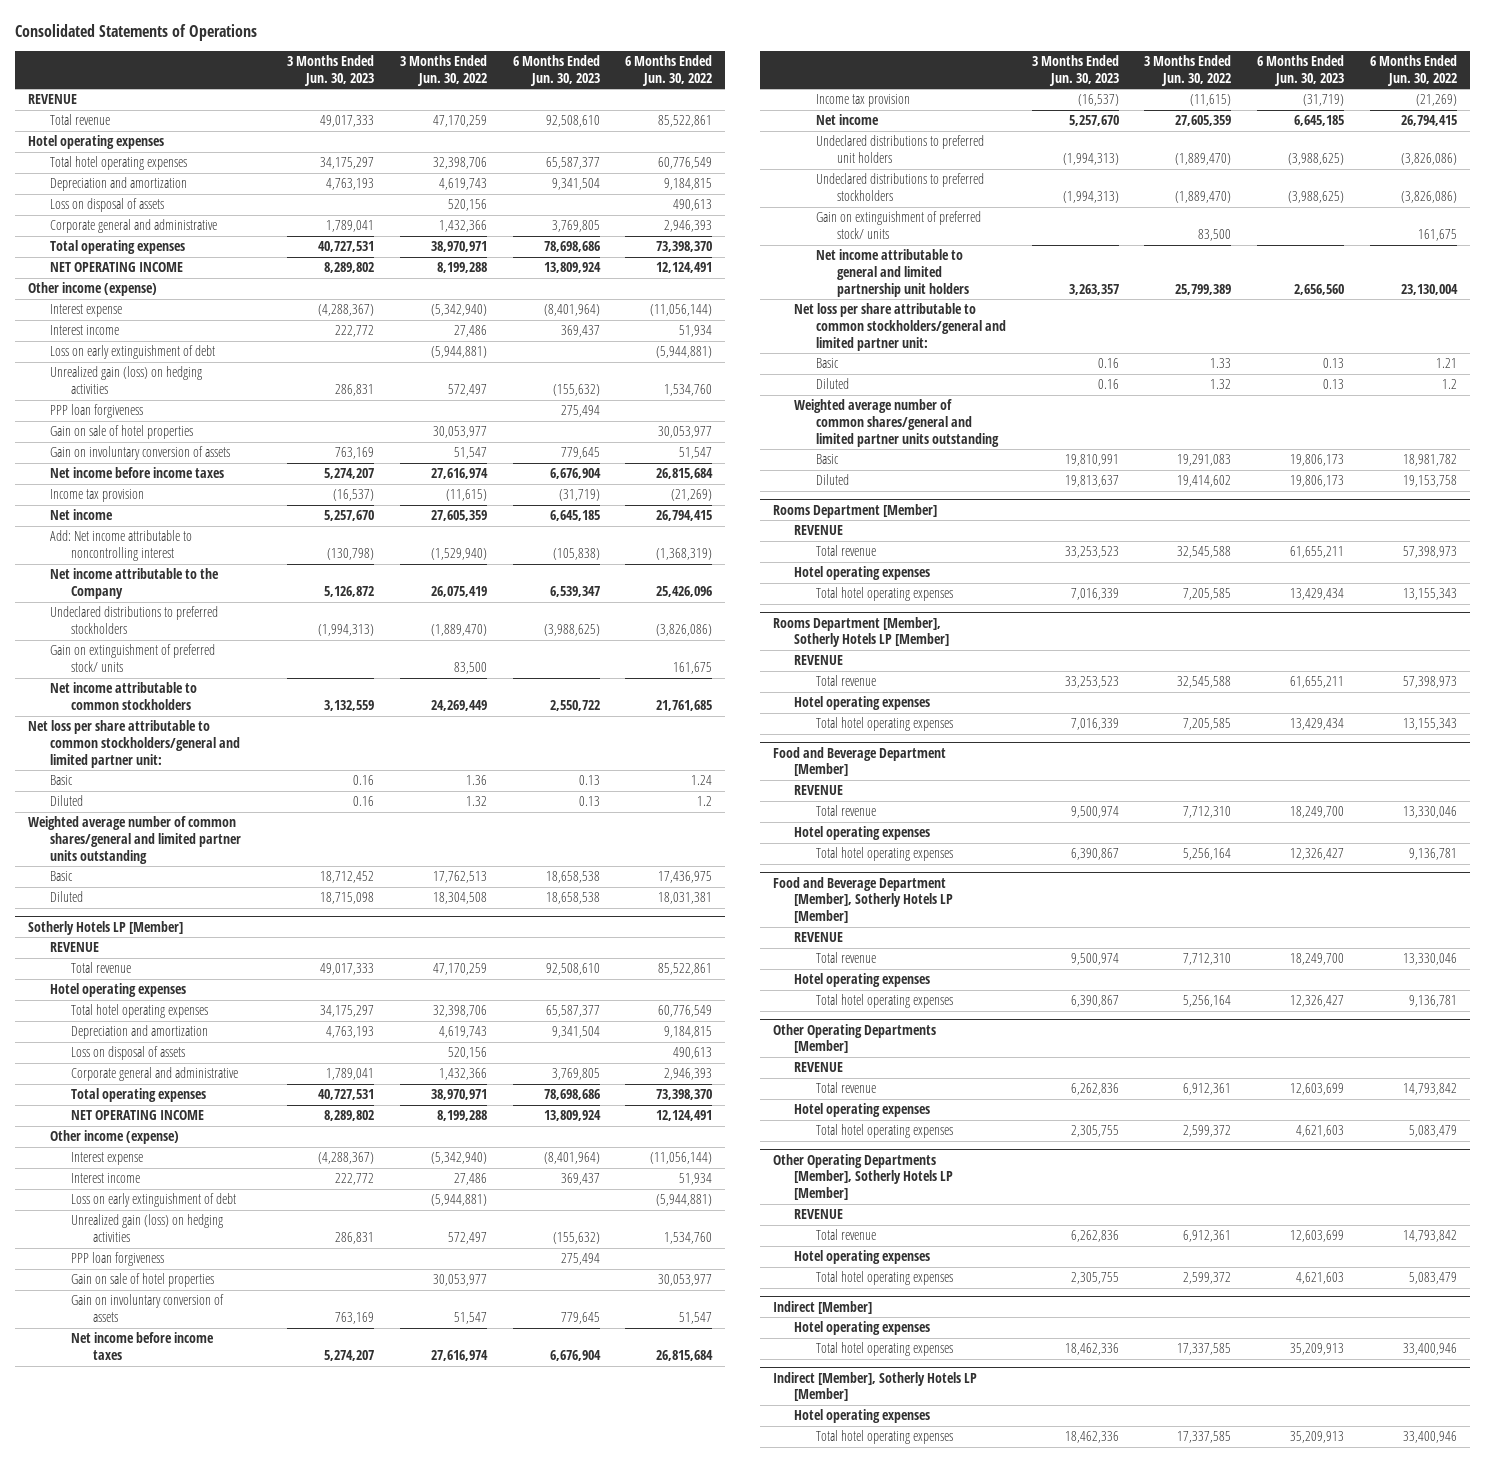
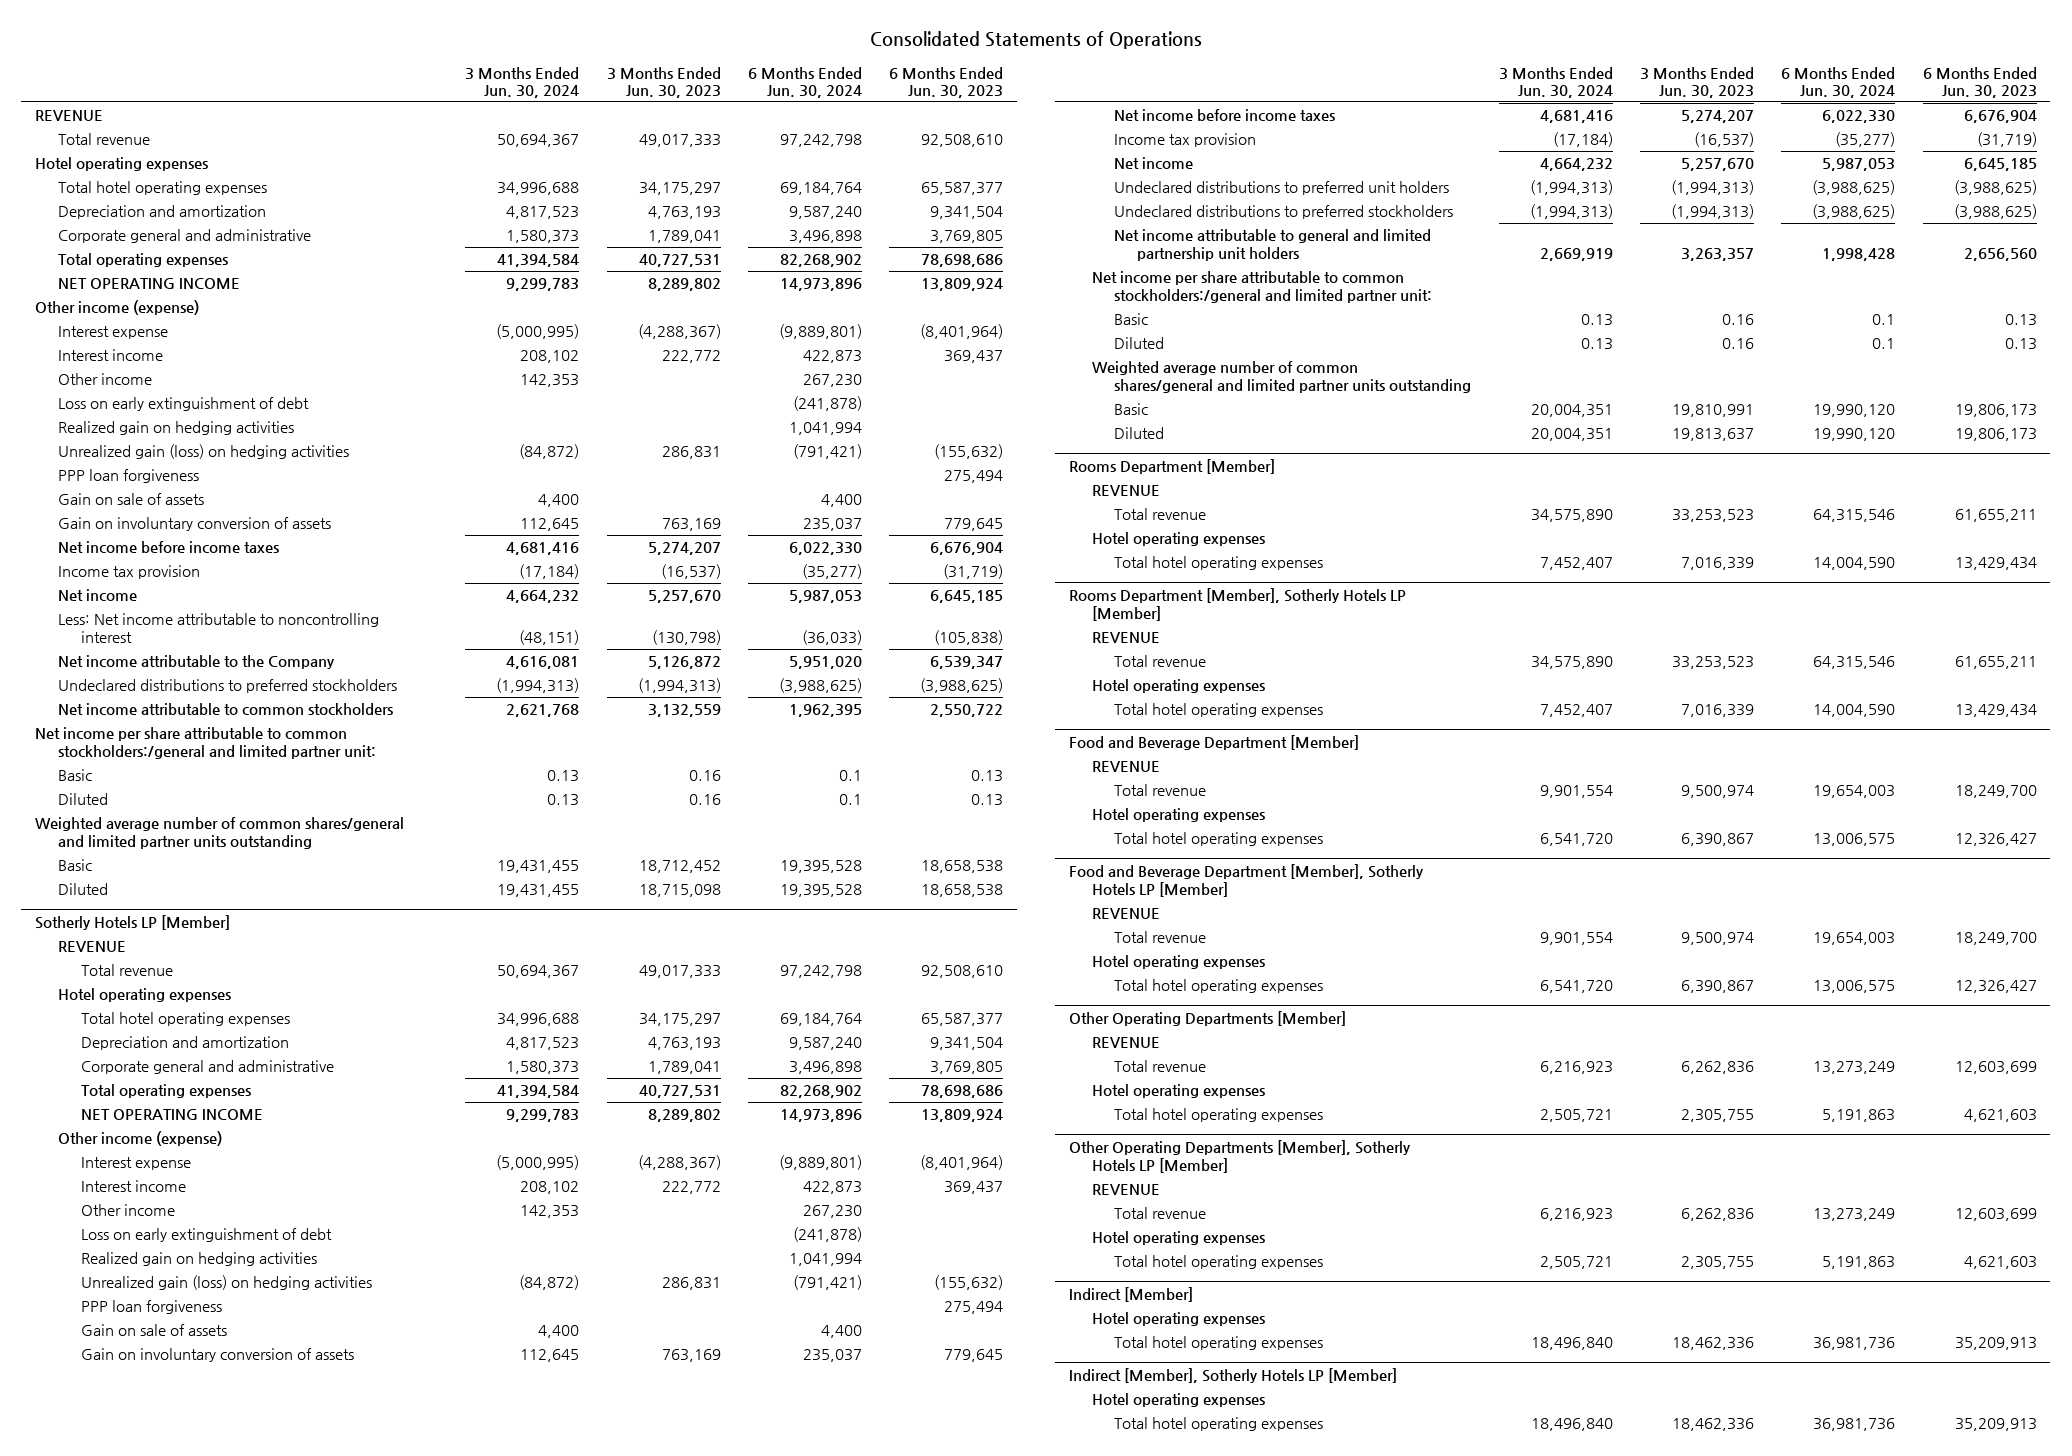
- | 3 Months Ended Jun. 30, 2023 | 3 Months Ended Jun. 30, 2022 | 6 Months Ended Jun. 30, 2023 | 6 Months Ended Jun. 30, 2022
+ | 3 Months Ended Jun. 30, 2024 | 3 Months Ended Jun. 30, 2023 | 6 Months Ended Jun. 30, 2024 | 6 Months Ended Jun. 30, 2023
- Loss on disposal of assets | | 520,156 | | 490,613
+ Other income | 142,353 | | 267,230 |
+ Realized gain on hedging activities | | | 1,041,994 |
- Gain on sale of hotel properties | | 30,053,977 | | 30,053,977
+ Gain on sale of assets | 4,400 | | 4,400 |
- Add: Net income attributable to noncontrolling interest | (130,798) | (1,529,940) | (105,838) | (1,368,319)
+ Less: Net income attributable to noncontrolling interest | (48,151) | (130,798) | (36,033) | (105,838)
- Gain on extinguishment of preferred stock/ units | | 83,500 | | 161,675
- Net loss per share attributable to common stockholders/general and limited partner unit:
+ Net income per share attributable to common stockholders:/general and limited partner unit:
@ Sotherly Hotels LP [Member]
- Loss on disposal of assets | | 520,156 | | 490,613
+ Other income | 142,353 | | 267,230 |
+ Realized gain on hedging activities | | | 1,041,994 |
- Gain on sale of hotel properties | | 30,053,977 | | 30,053,977
+ Gain on sale of assets | 4,400 | | 4,400 |
- Gain on extinguishment of preferred stock/ units | | 83,500 | | 161,675
- Net loss per share attributable to common stockholders/general and limited partner unit:
+ Net income per share attributable to common stockholders:/general and limited partner unit:

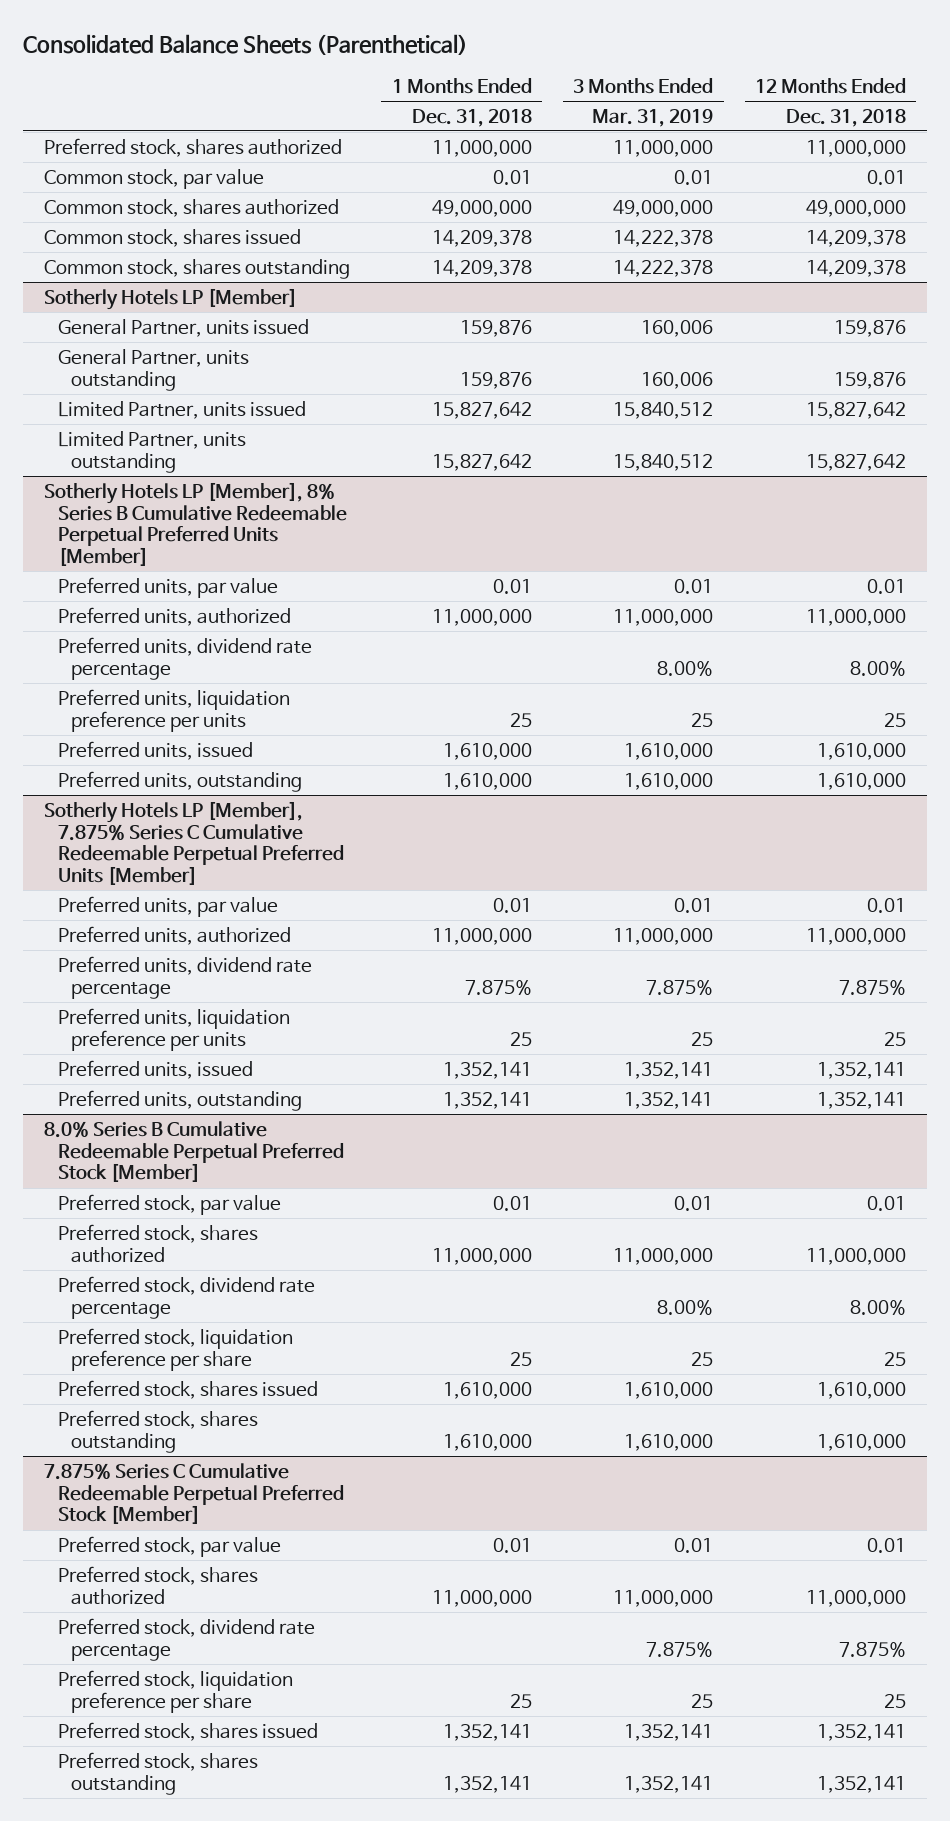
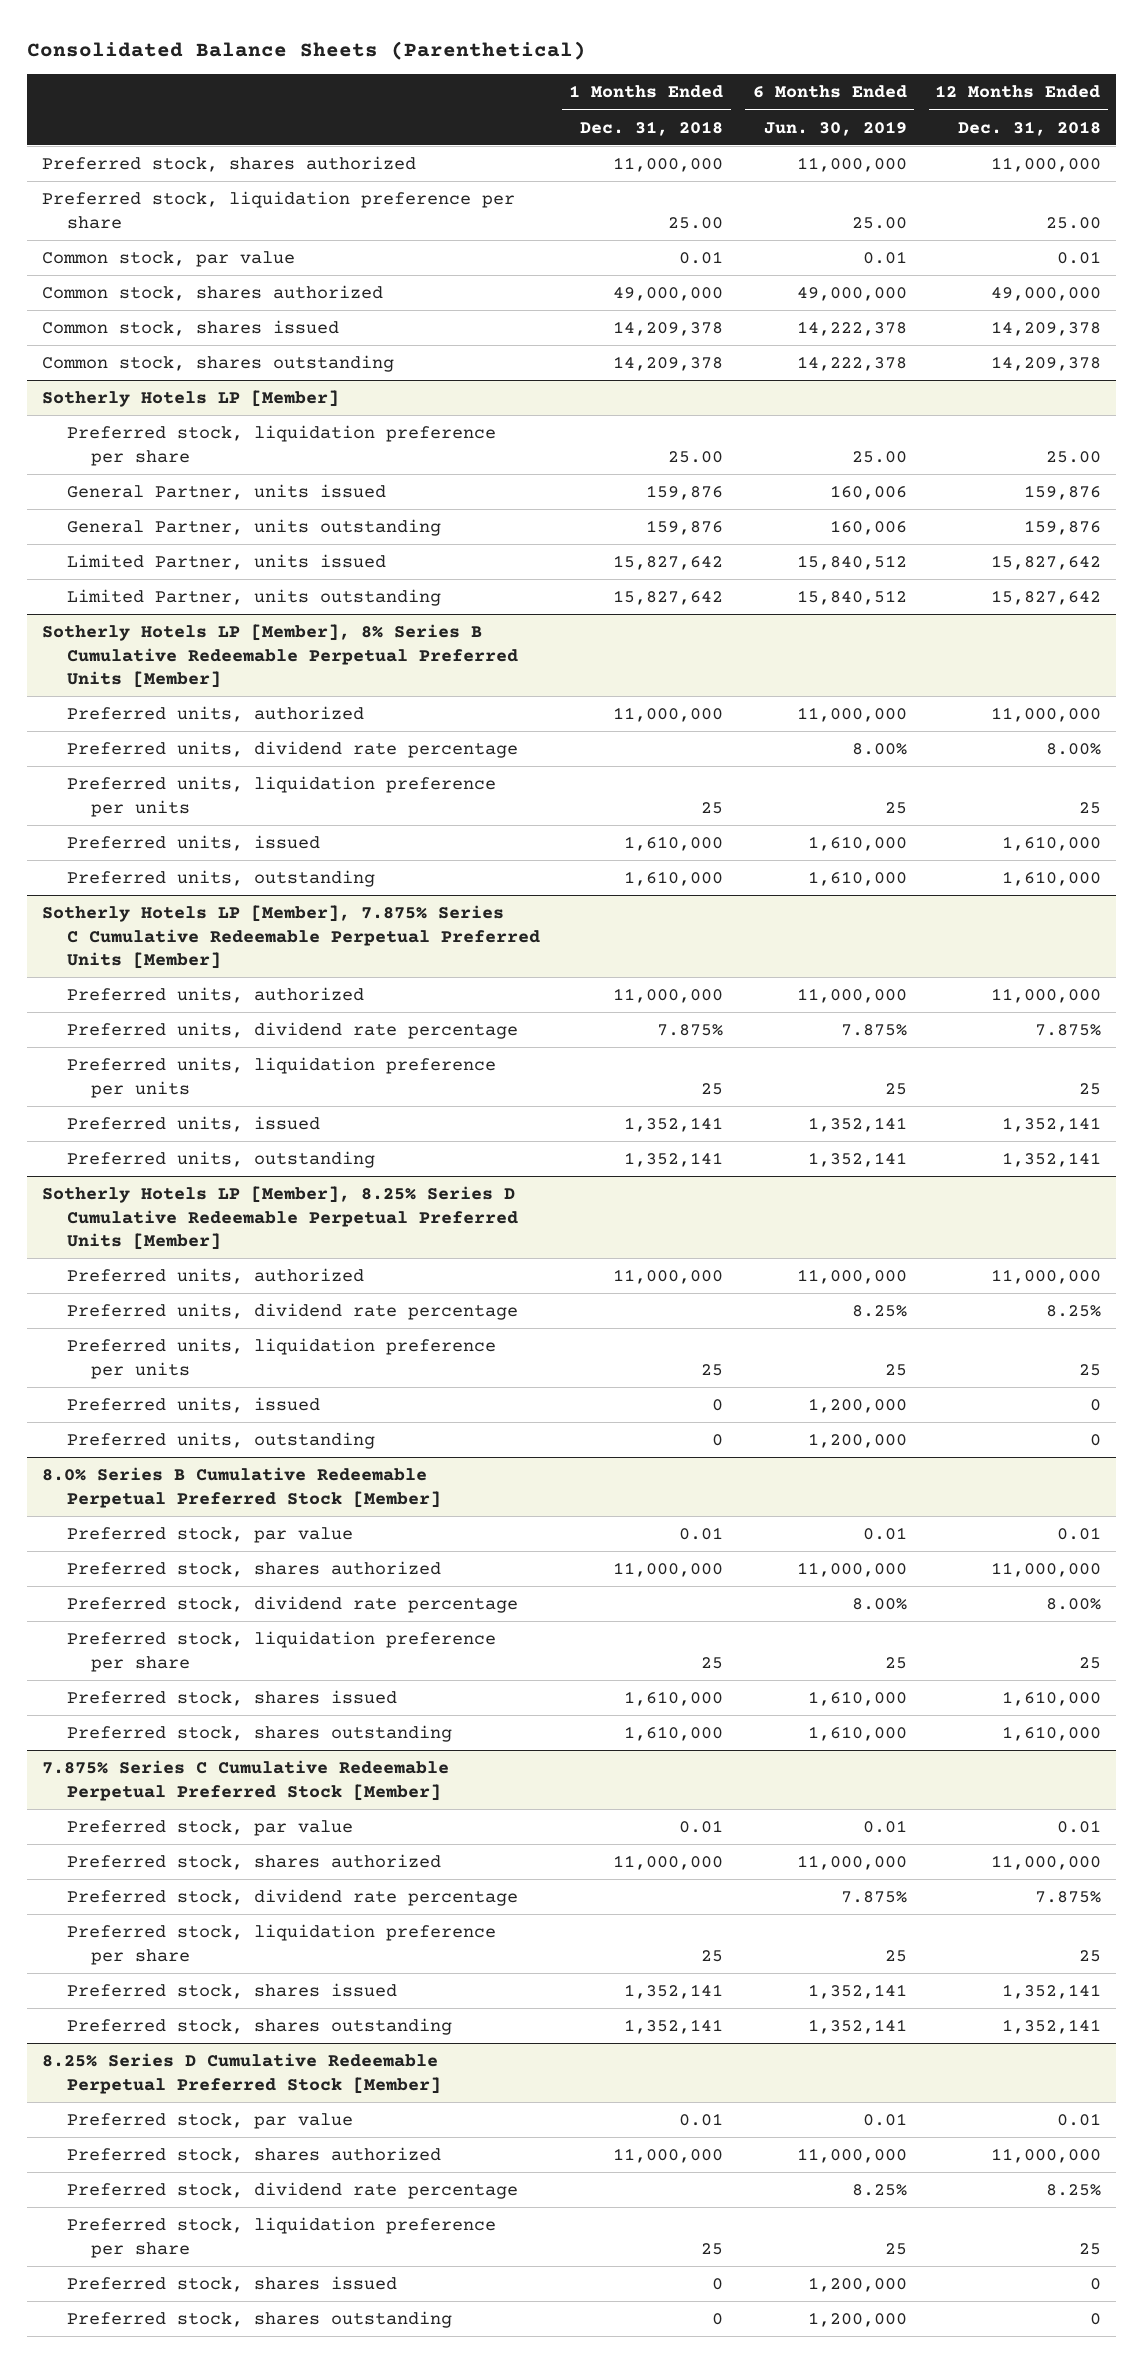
- | 1 Months Ended Dec. 31, 2018 | 3 Months Ended Mar. 31, 2019 | 12 Months Ended Dec. 31, 2018
+ | 1 Months Ended Dec. 31, 2018 | 6 Months Ended Jun. 30, 2019 | 12 Months Ended Dec. 31, 2018
+ Preferred stock, liquidation preference per share | 25.00 | 25.00 | 25.00
@ Sotherly Hotels LP [Member]
+ Preferred stock, liquidation preference per share | 25.00 | 25.00 | 25.00
@ Sotherly Hotels LP [Member], 8% Series B Cumulative Redeemable Perpetual Preferred Units [Member]
- Preferred units, par value | 0.01 | 0.01 | 0.01
@ Sotherly Hotels LP [Member], 7.875% Series C Cumulative Redeemable Perpetual Preferred Units [Member]
- Preferred units, par value | 0.01 | 0.01 | 0.01
+ Sotherly Hotels LP [Member], 8.25% Series D Cumulative Redeemable Perpetual Preferred Units [Member]
+ Preferred units, authorized | 11,000,000 | 11,000,000 | 11,000,000
+ Preferred units, dividend rate percentage | | 8.25% | 8.25%
+ Preferred units, liquidation preference per units | 25 | 25 | 25
+ Preferred units, issued | 0 | 1,200,000 | 0
+ Preferred units, outstanding | 0 | 1,200,000 | 0
+ 8.25% Series D Cumulative Redeemable Perpetual Preferred Stock [Member]
+ Preferred stock, par value | 0.01 | 0.01 | 0.01
+ Preferred stock, shares authorized | 11,000,000 | 11,000,000 | 11,000,000
+ Preferred stock, dividend rate percentage | | 8.25% | 8.25%
+ Preferred stock, liquidation preference per share | 25 | 25 | 25
+ Preferred stock, shares issued | 0 | 1,200,000 | 0
+ Preferred stock, shares outstanding | 0 | 1,200,000 | 0

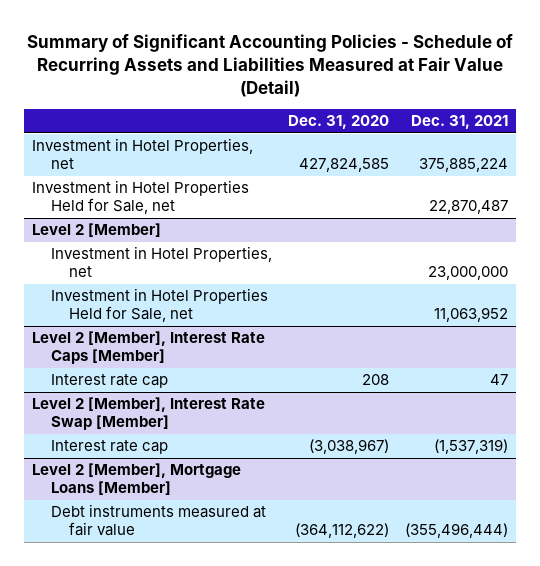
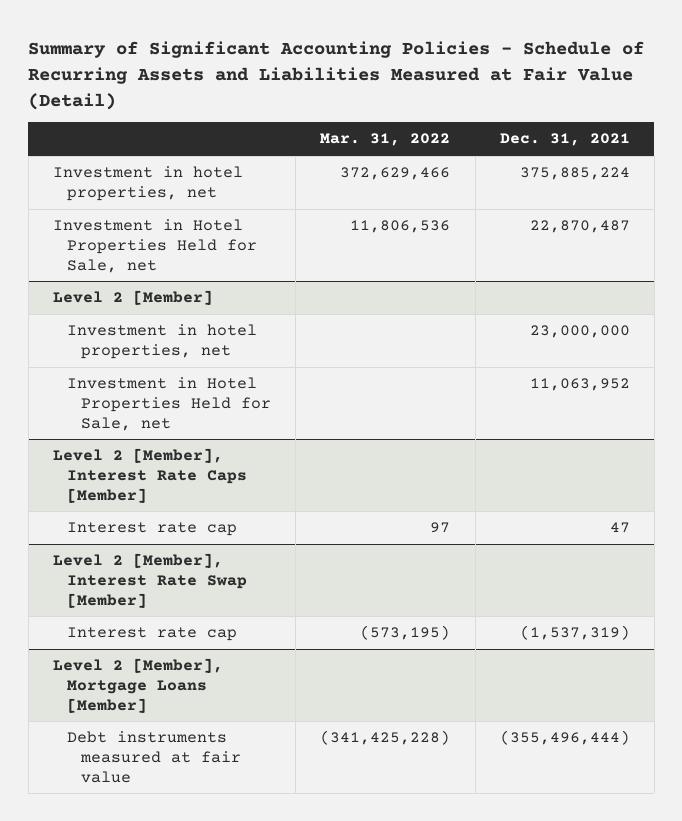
- | Dec. 31, 2020 | Dec. 31, 2021
+ | Mar. 31, 2022 | Dec. 31, 2021
- Investment in Hotel Properties, net | 427,824,585 | 375,885,224
+ Investment in hotel properties, net | 372,629,466 | 375,885,224
@ Level 2 [Member]
- Investment in Hotel Properties, net | | 23,000,000
+ Investment in hotel properties, net | | 23,000,000

